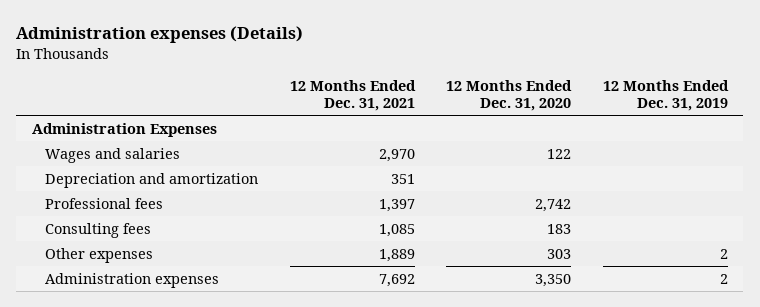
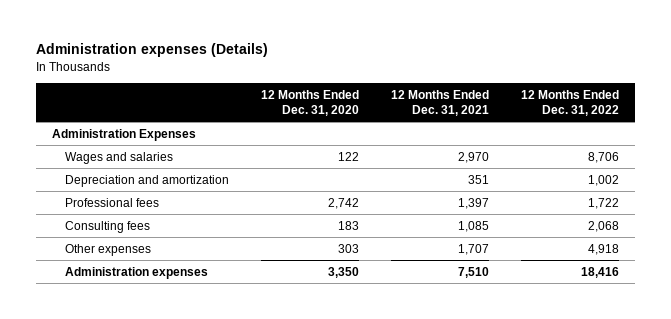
- | 12 Months Ended Dec. 31, 2021 | 12 Months Ended Dec. 31, 2020 | 12 Months Ended Dec. 31, 2019
+ | 12 Months Ended Dec. 31, 2020 | 12 Months Ended Dec. 31, 2021 | 12 Months Ended Dec. 31, 2022
- Other expenses | 1,889 | 303 | 2
- Administration expenses | 7,692 | 3,350 | 2
+ Other expenses | 303 | 1,707 | 4,918
+ Administration expenses | 3,350 | 7,510 | 18,416

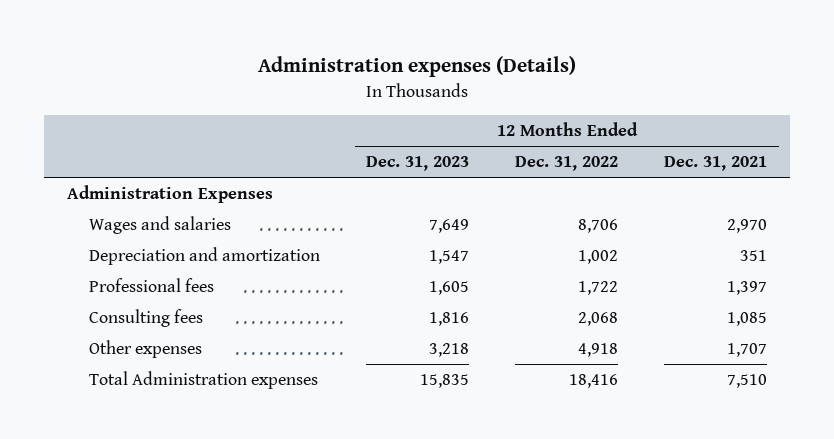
- | 12 Months Ended Dec. 31, 2020 | 12 Months Ended Dec. 31, 2021 | 12 Months Ended Dec. 31, 2022
+ | 12 Months Ended Dec. 31, 2023 | 12 Months Ended Dec. 31, 2022 | 12 Months Ended Dec. 31, 2021
- Administration expenses | 3,350 | 7,510 | 18,416
+ Total Administration expenses | 15,835 | 18,416 | 7,510

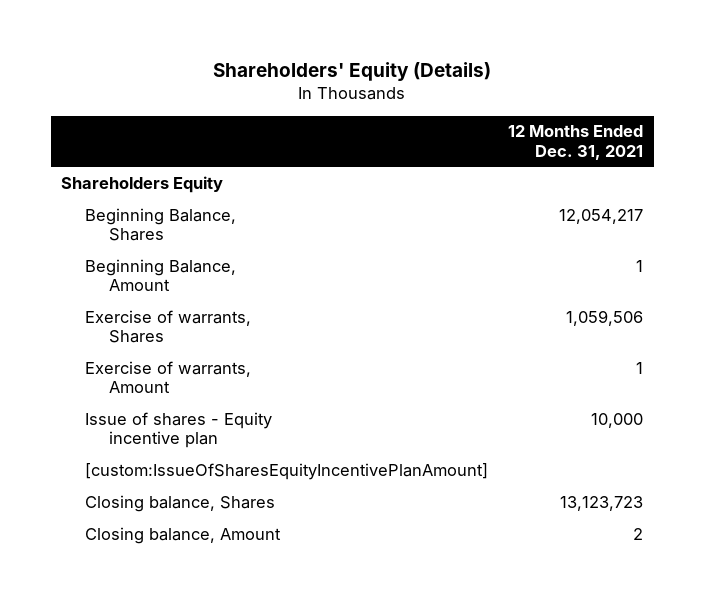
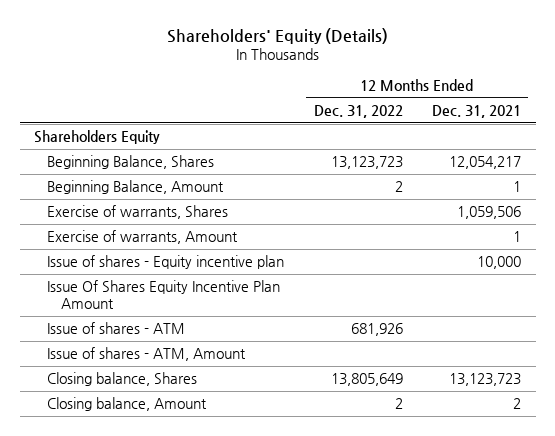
- | 12 Months Ended Dec. 31, 2021
+ | 12 Months Ended Dec. 31, 2022 | 12 Months Ended Dec. 31, 2021
- [custom:IssueOfSharesEquityIncentivePlanAmount]
+ Issue Of Shares Equity Incentive Plan Amount
+ Issue of shares - ATM | 681,926 |
+ Issue of shares - ATM, Amount

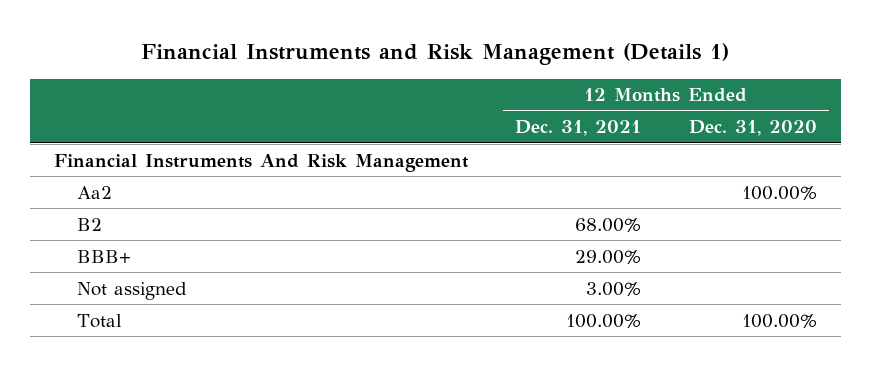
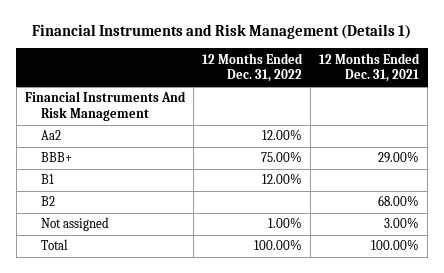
- | 12 Months Ended Dec. 31, 2021 | 12 Months Ended Dec. 31, 2020
+ | 12 Months Ended Dec. 31, 2022 | 12 Months Ended Dec. 31, 2021
+ B1 | 12.00% |
moved down: B2 | | 68.00%

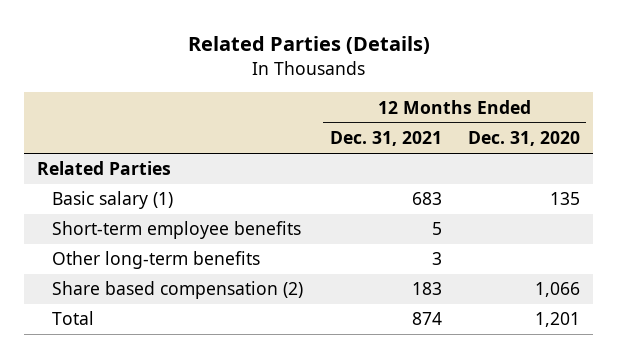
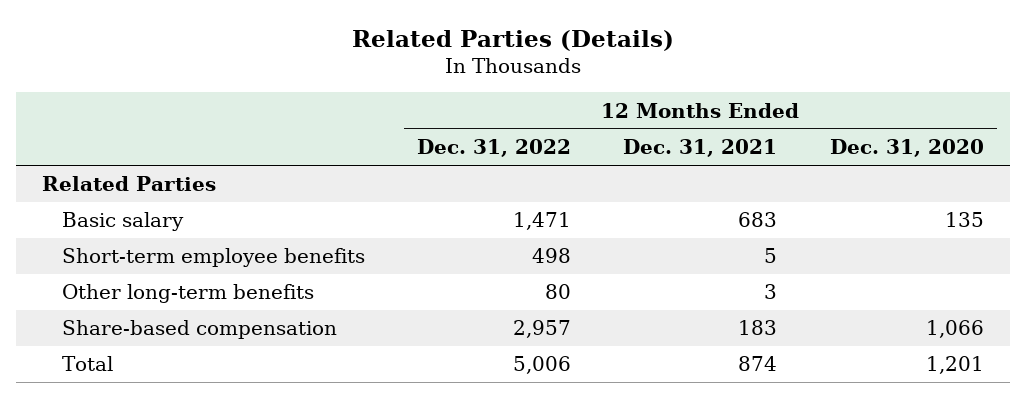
- | 12 Months Ended Dec. 31, 2021 | 12 Months Ended Dec. 31, 2020
+ | 12 Months Ended Dec. 31, 2022 | 12 Months Ended Dec. 31, 2021 | 12 Months Ended Dec. 31, 2020
- Basic salary (1) | 683 | 135
+ Basic salary | 1,471 | 683 | 135
- Share based compensation (2) | 183 | 1,066
+ Share-based compensation | 2,957 | 183 | 1,066

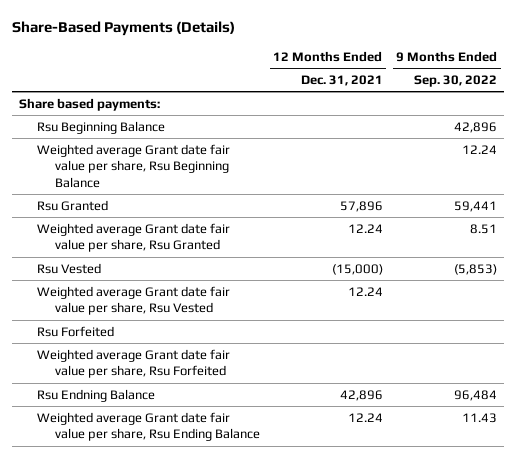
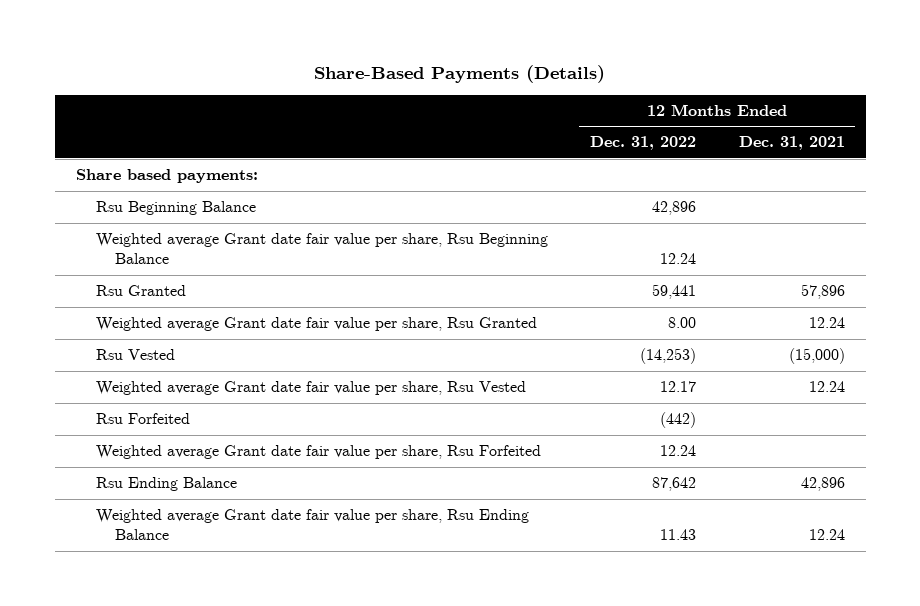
- | 12 Months Ended Dec. 31, 2021 | 9 Months Ended Sep. 30, 2022
+ | 12 Months Ended Dec. 31, 2022 | 12 Months Ended Dec. 31, 2021
- Rsu Endning Balance | 42,896 | 96,484
+ Rsu Ending Balance | 87,642 | 42,896

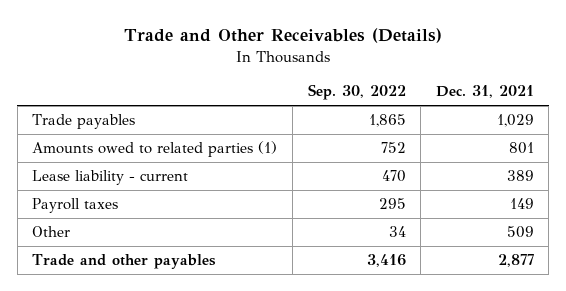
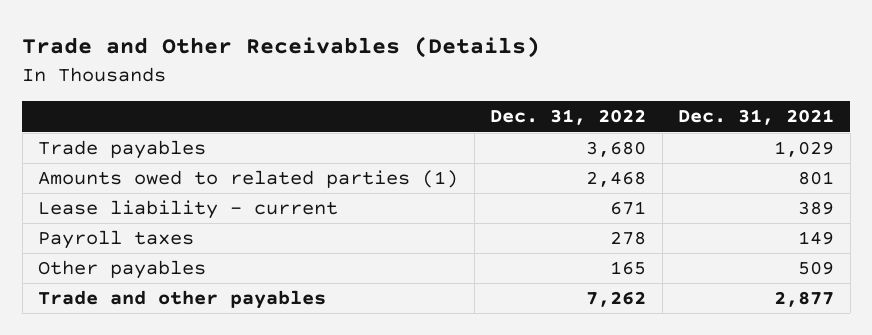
- | Sep. 30, 2022 | Dec. 31, 2021
+ | Dec. 31, 2022 | Dec. 31, 2021
- Other | 34 | 509
+ Other payables | 165 | 509

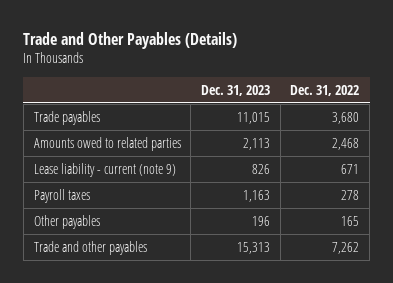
- Trade and Other Receivables (Details)
+ Trade and Other Payables (Details)
- | Dec. 31, 2022 | Dec. 31, 2021
+ | Dec. 31, 2023 | Dec. 31, 2022
- Amounts owed to related parties (1) | 2,468 | 801
- Lease liability - current | 671 | 389
+ Amounts owed to related parties | 2,113 | 2,468
+ Lease liability - current (note 9) | 826 | 671

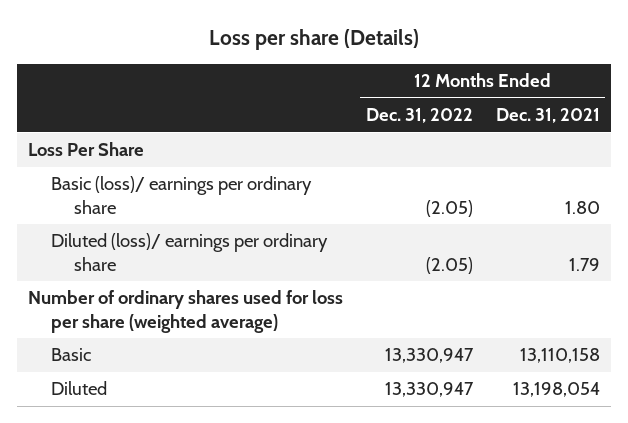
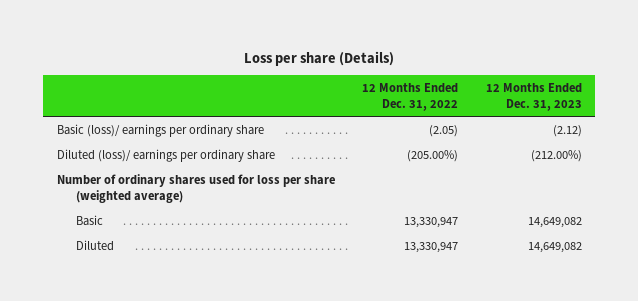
- | 12 Months Ended Dec. 31, 2022 | 12 Months Ended Dec. 31, 2021
+ | 12 Months Ended Dec. 31, 2022 | 12 Months Ended Dec. 31, 2023
- Loss Per Share
- Diluted (loss)/ earnings per ordinary share | (2.05) | 1.79
+ Diluted (loss)/ earnings per ordinary share | (205.00%) | (212.00%)

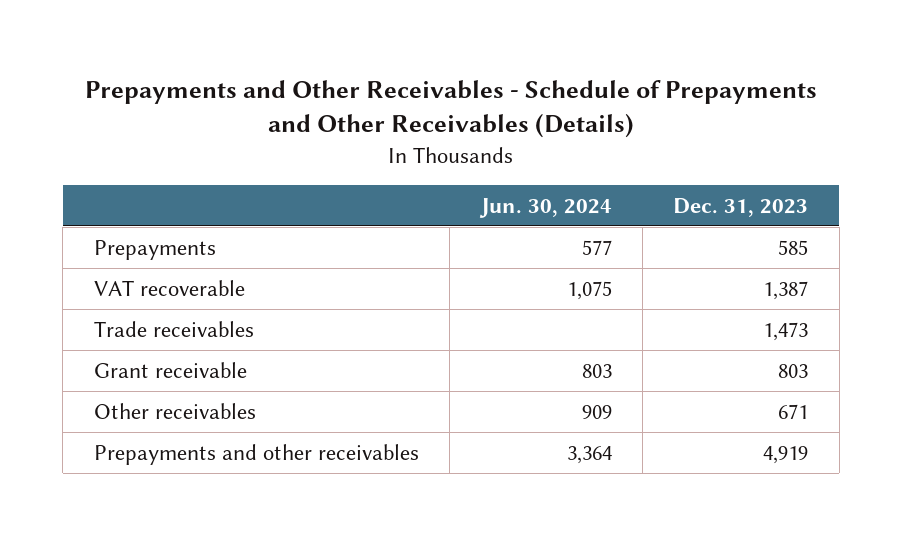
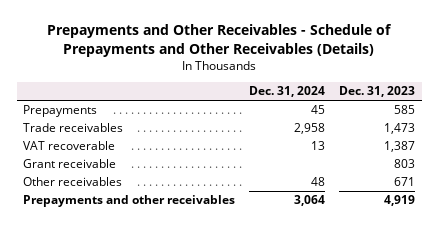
- | Jun. 30, 2024 | Dec. 31, 2023
+ | Dec. 31, 2024 | Dec. 31, 2023
moved down: VAT recoverable | 13 | 1,387

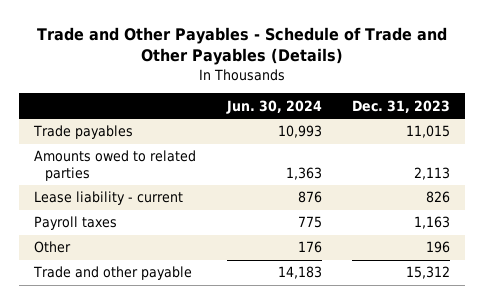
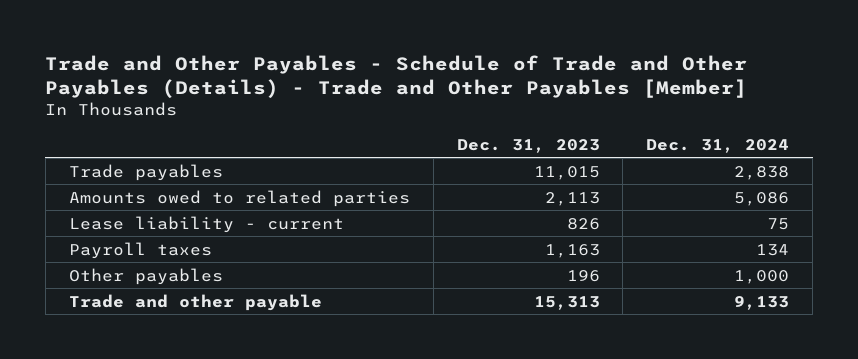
- Trade and Other Payables - Schedule of Trade and Other Payables (Details)
+ Trade and Other Payables - Schedule of Trade and Other Payables (Details) - Trade and Other Payables [Member]
- | Jun. 30, 2024 | Dec. 31, 2023
+ | Dec. 31, 2023 | Dec. 31, 2024
- Other | 176 | 196
- Trade and other payable | 14,183 | 15,312
+ Other payables | 196 | 1,000
+ Trade and other payable | 15,313 | 9,133

